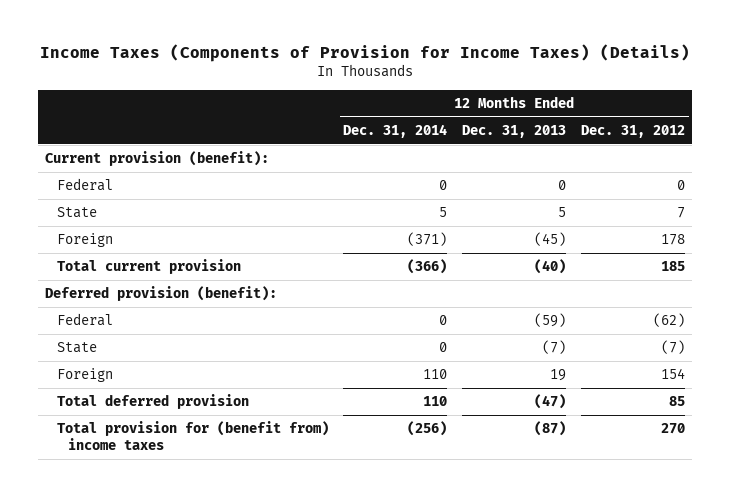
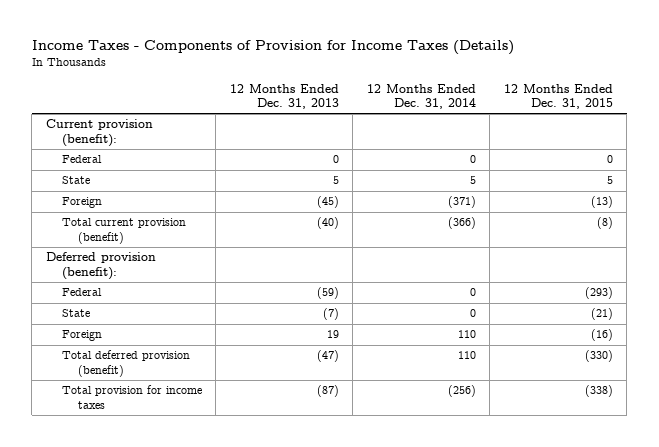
- Income Taxes (Components of Provision for Income Taxes) (Details)
+ Income Taxes - Components of Provision for Income Taxes (Details)
- | 12 Months Ended Dec. 31, 2014 | 12 Months Ended Dec. 31, 2013 | 12 Months Ended Dec. 31, 2012
+ | 12 Months Ended Dec. 31, 2013 | 12 Months Ended Dec. 31, 2014 | 12 Months Ended Dec. 31, 2015
- Total current provision | (366) | (40) | 185
+ Total current provision (benefit) | (40) | (366) | (8)
- Total deferred provision | 110 | (47) | 85
- Total provision for (benefit from) income taxes | (256) | (87) | 270
+ Total deferred provision (benefit) | (47) | 110 | (330)
+ Total provision for income taxes | (87) | (256) | (338)

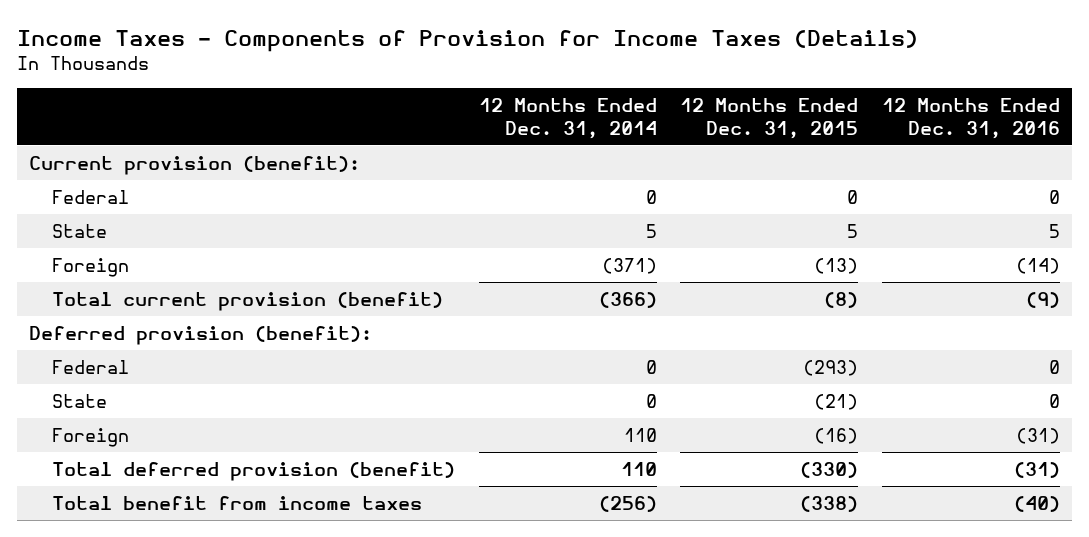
- | 12 Months Ended Dec. 31, 2013 | 12 Months Ended Dec. 31, 2014 | 12 Months Ended Dec. 31, 2015
+ | 12 Months Ended Dec. 31, 2014 | 12 Months Ended Dec. 31, 2015 | 12 Months Ended Dec. 31, 2016
- Total provision for income taxes | (87) | (256) | (338)
+ Total benefit from income taxes | (256) | (338) | (40)

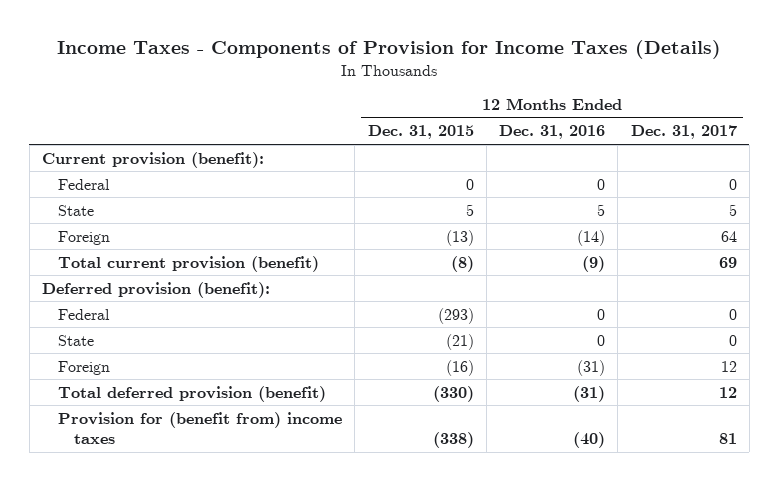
- | 12 Months Ended Dec. 31, 2014 | 12 Months Ended Dec. 31, 2015 | 12 Months Ended Dec. 31, 2016
+ | 12 Months Ended Dec. 31, 2015 | 12 Months Ended Dec. 31, 2016 | 12 Months Ended Dec. 31, 2017
- Total benefit from income taxes | (256) | (338) | (40)
+ Provision for (benefit from) income taxes | (338) | (40) | 81

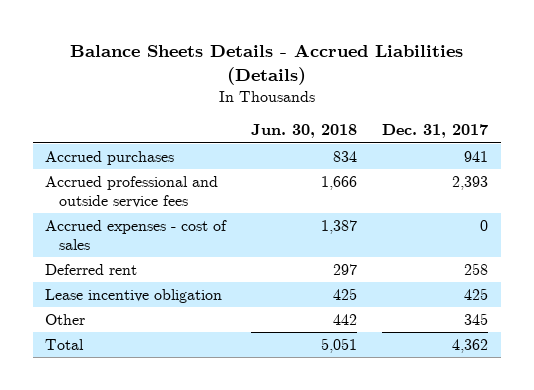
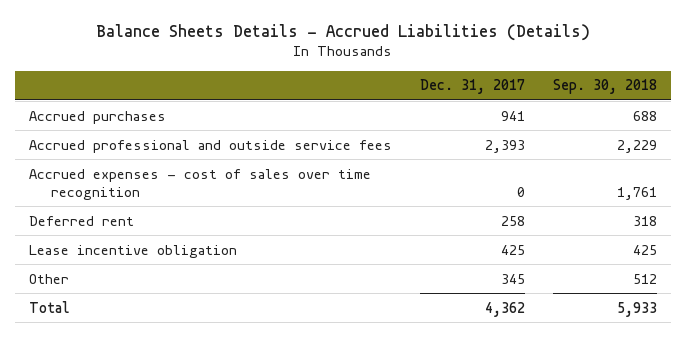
- | Jun. 30, 2018 | Dec. 31, 2017
+ | Dec. 31, 2017 | Sep. 30, 2018
- Accrued expenses - cost of sales | 1,387 | 0
+ Accrued expenses - cost of sales over time recognition | 0 | 1,761

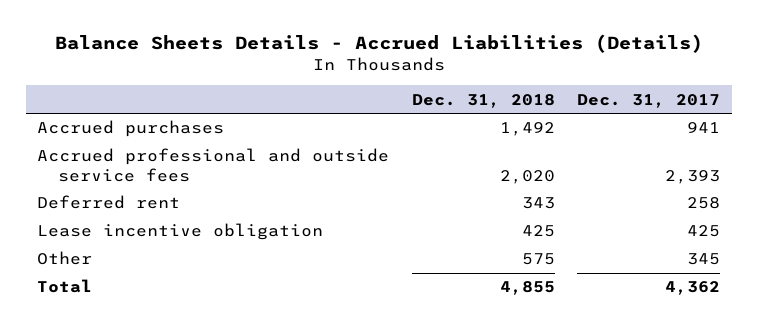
- | Dec. 31, 2017 | Sep. 30, 2018
+ | Dec. 31, 2018 | Dec. 31, 2017
- Accrued expenses - cost of sales over time recognition | 0 | 1,761

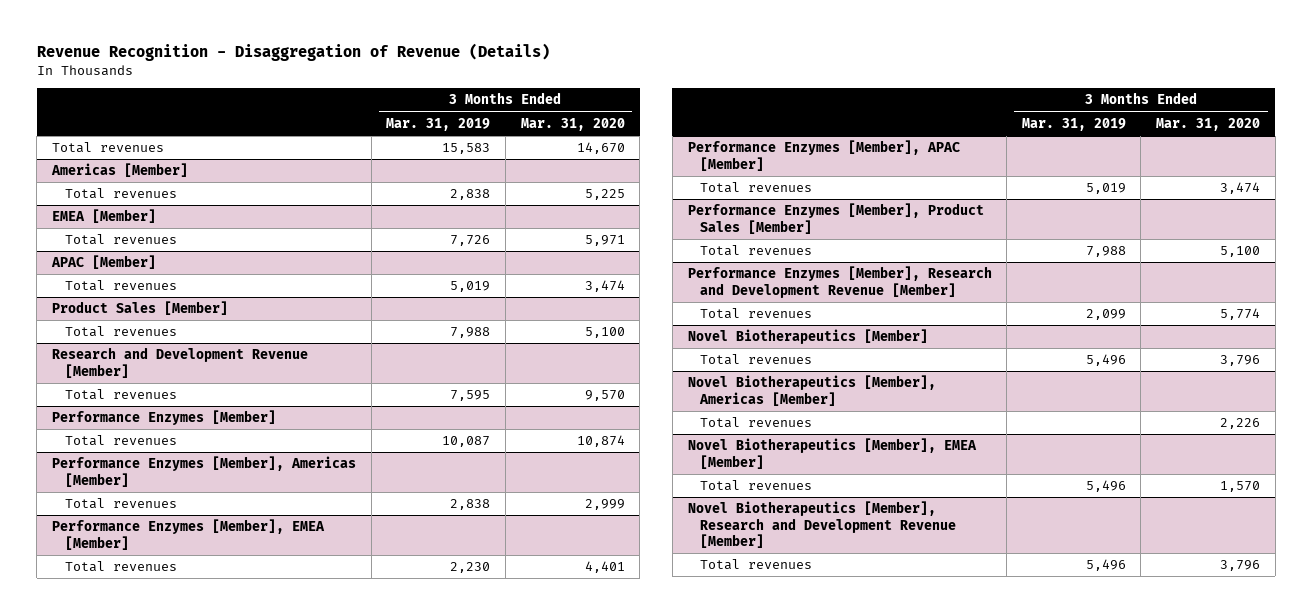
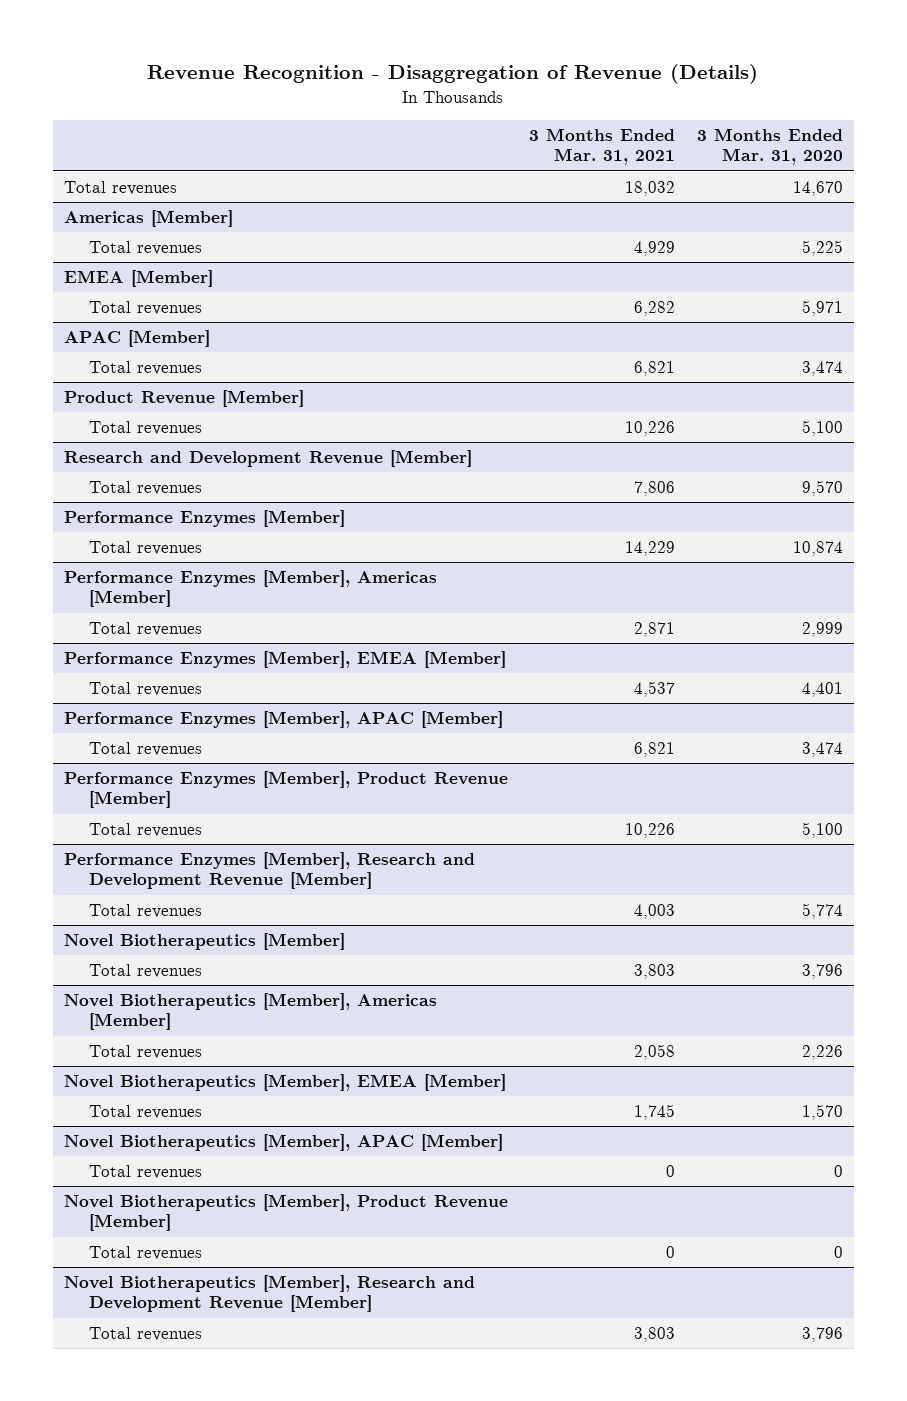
- | 3 Months Ended Mar. 31, 2019 | 3 Months Ended Mar. 31, 2020
+ | 3 Months Ended Mar. 31, 2021 | 3 Months Ended Mar. 31, 2020
- Product Sales [Member]
+ Product Revenue [Member]
- Performance Enzymes [Member], Product Sales [Member]
+ Performance Enzymes [Member], Product Revenue [Member]
+ Novel Biotherapeutics [Member], APAC [Member]
+ Total revenues | 0 | 0
+ Novel Biotherapeutics [Member], Product Revenue [Member]
+ Total revenues | 0 | 0

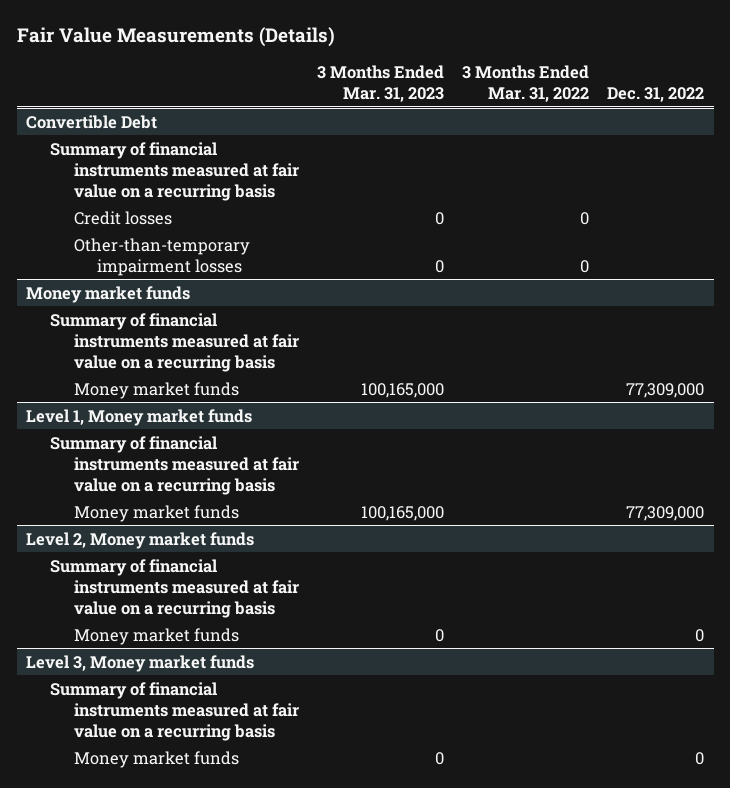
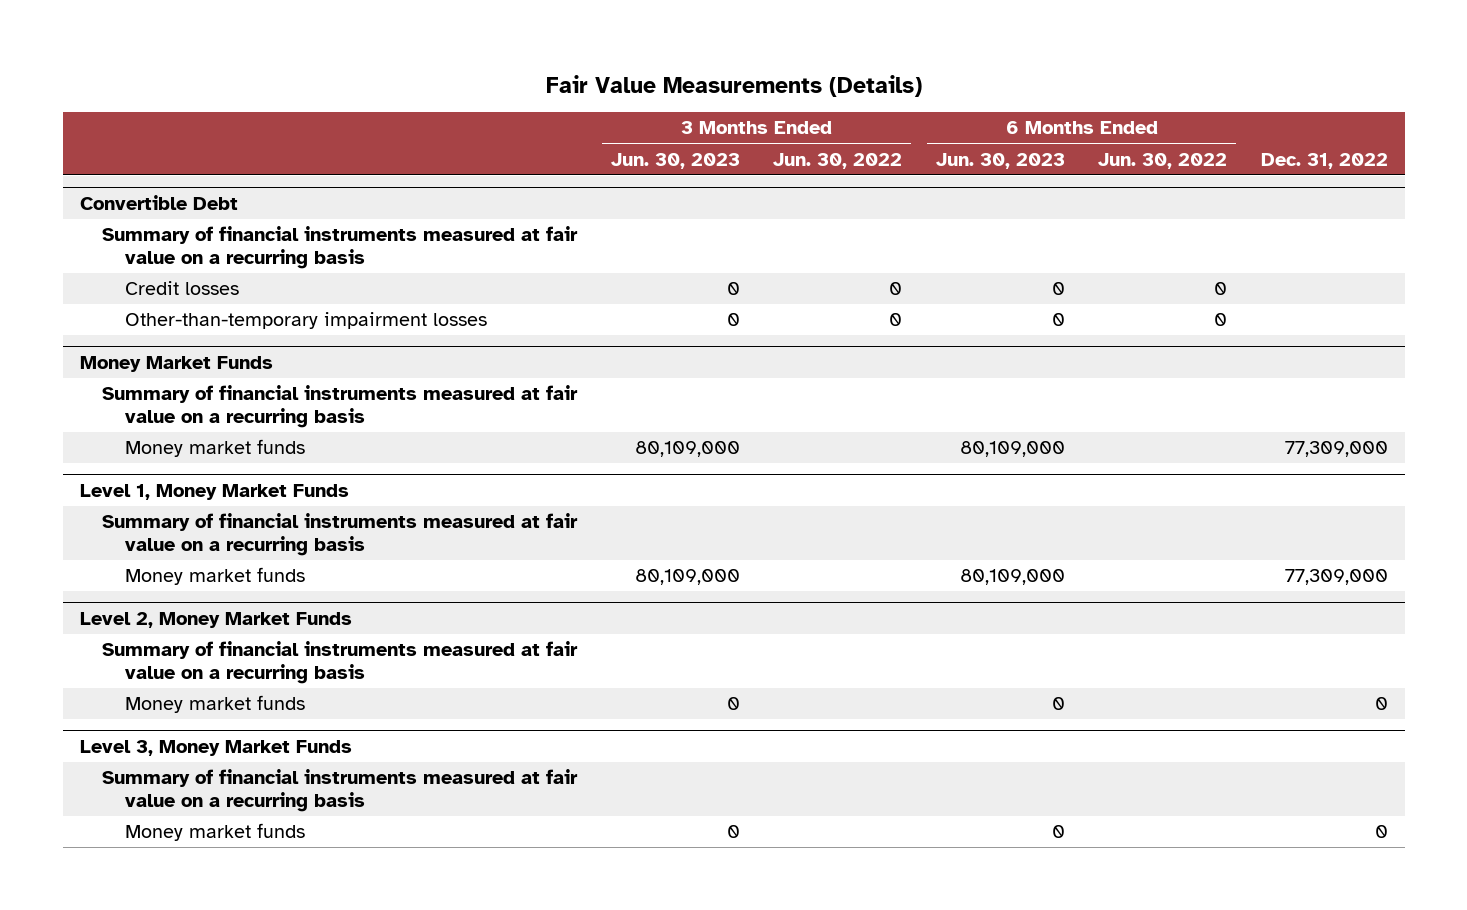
- | 3 Months Ended Mar. 31, 2023 | 3 Months Ended Mar. 31, 2022 | Dec. 31, 2022
+ | 3 Months Ended Jun. 30, 2023 | 3 Months Ended Jun. 30, 2022 | 6 Months Ended Jun. 30, 2023 | 6 Months Ended Jun. 30, 2022 | Dec. 31, 2022
- Money market funds
+ Money Market Funds
- Level 1, Money market funds
+ Level 1, Money Market Funds
- Level 2, Money market funds
+ Level 2, Money Market Funds
- Level 3, Money market funds
+ Level 3, Money Market Funds

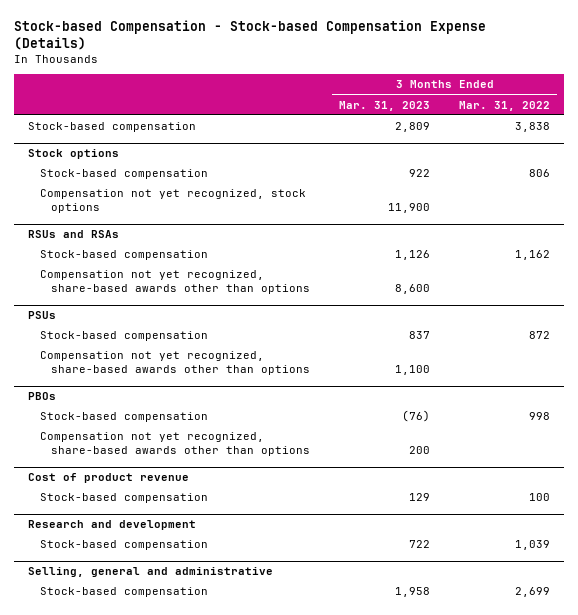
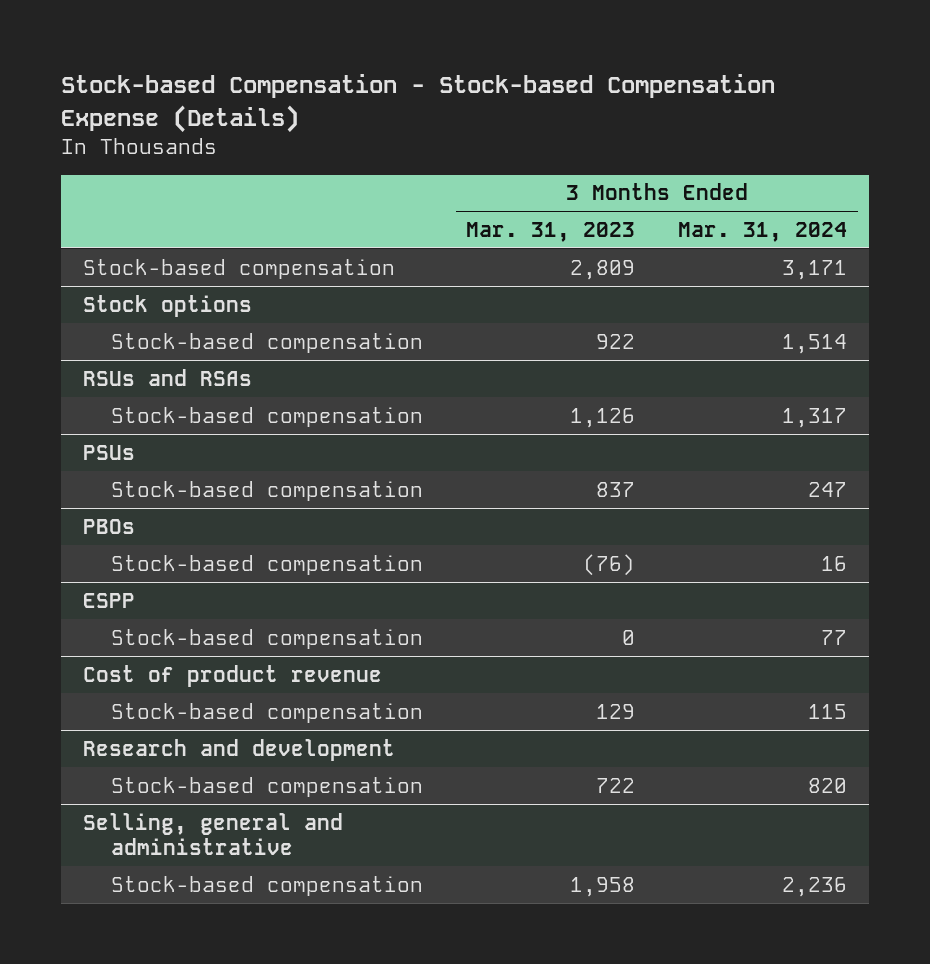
- | 3 Months Ended Mar. 31, 2023 | 3 Months Ended Mar. 31, 2022
+ | 3 Months Ended Mar. 31, 2023 | 3 Months Ended Mar. 31, 2024
@ Stock options
- Compensation not yet recognized, stock options | 11,900 |
@ RSUs and RSAs
- Compensation not yet recognized, share-based awards other than options | 8,600 |
@ PSUs
- Compensation not yet recognized, share-based awards other than options | 1,100 |
@ PBOs
- Compensation not yet recognized, share-based awards other than options | 200 |
+ ESPP
+ Stock-based compensation | 0 | 77

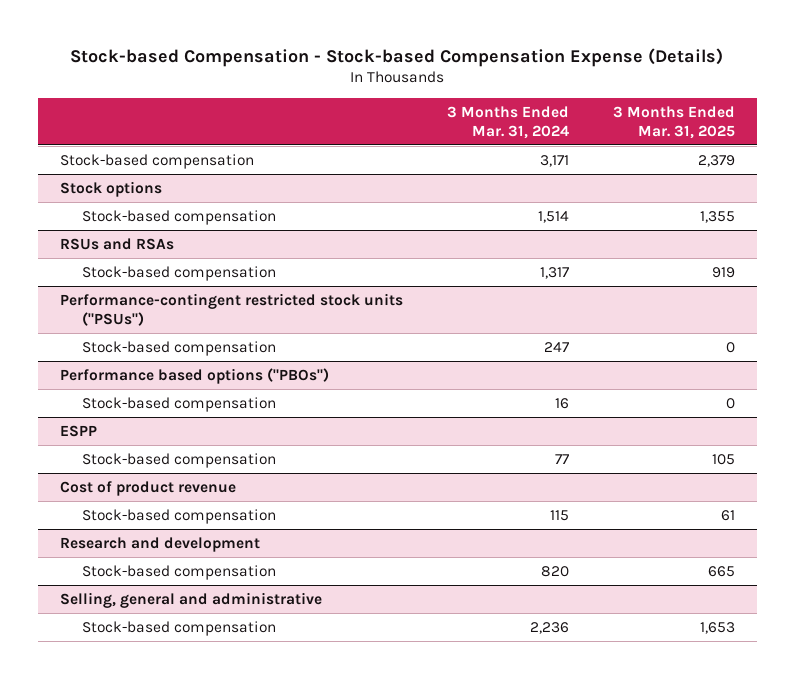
- | 3 Months Ended Mar. 31, 2023 | 3 Months Ended Mar. 31, 2024
+ | 3 Months Ended Mar. 31, 2024 | 3 Months Ended Mar. 31, 2025
- PSUs
+ Performance-contingent restricted stock units ("PSUs")
- PBOs
+ Performance based options ("PBOs")

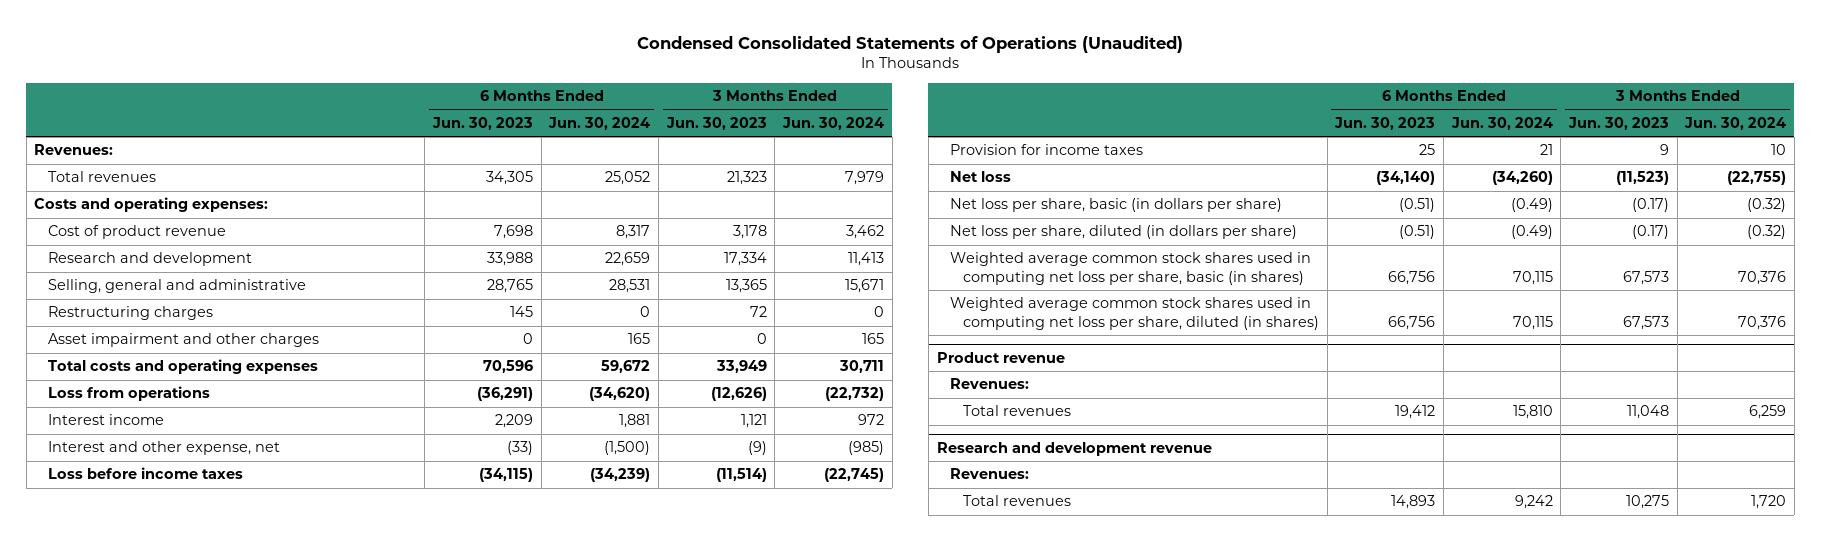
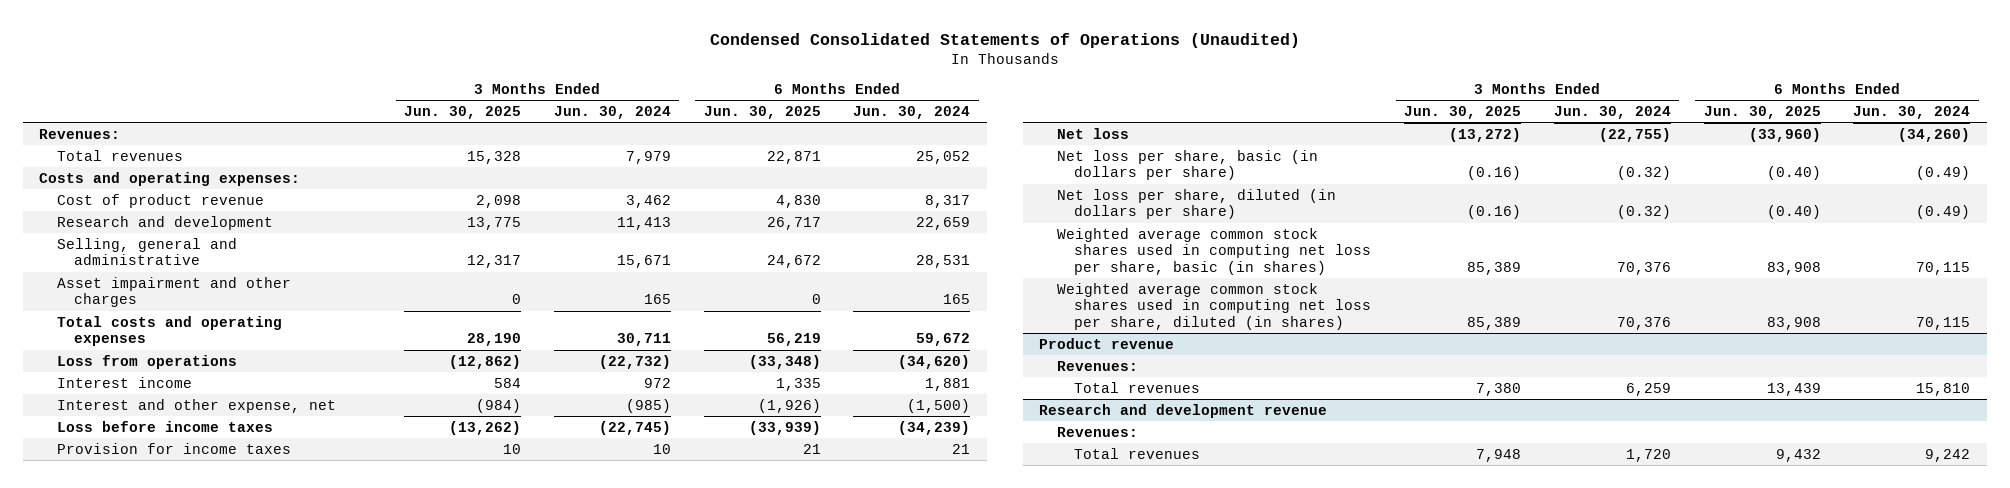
- | 6 Months Ended Jun. 30, 2023 | 6 Months Ended Jun. 30, 2024 | 3 Months Ended Jun. 30, 2023 | 3 Months Ended Jun. 30, 2024
+ | 3 Months Ended Jun. 30, 2025 | 3 Months Ended Jun. 30, 2024 | 6 Months Ended Jun. 30, 2025 | 6 Months Ended Jun. 30, 2024
- Restructuring charges | 145 | 0 | 72 | 0

